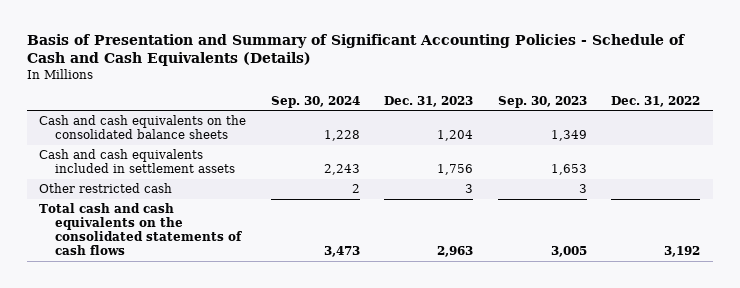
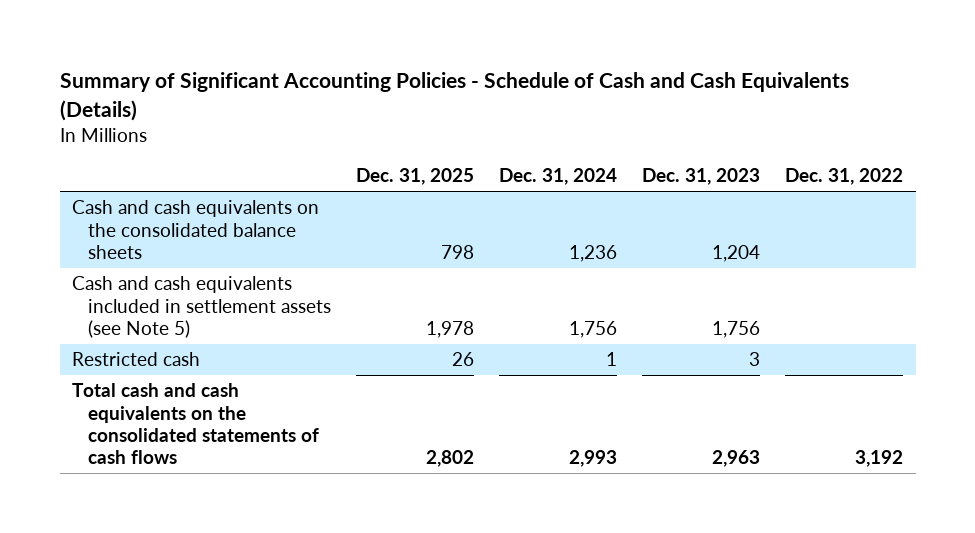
- Basis of Presentation and Summary of Significant Accounting Policies - Schedule of Cash and Cash Equivalents (Details)
+ Summary of Significant Accounting Policies - Schedule of Cash and Cash Equivalents (Details)
- | Sep. 30, 2024 | Dec. 31, 2023 | Sep. 30, 2023 | Dec. 31, 2022
+ | Dec. 31, 2025 | Dec. 31, 2024 | Dec. 31, 2023 | Dec. 31, 2022
- Cash and cash equivalents included in settlement assets | 2,243 | 1,756 | 1,653 |
- Other restricted cash | 2 | 3 | 3 |
+ Cash and cash equivalents included in settlement assets (see Note 5) | 1,978 | 1,756 | 1,756 |
+ Restricted cash | 26 | 1 | 3 |

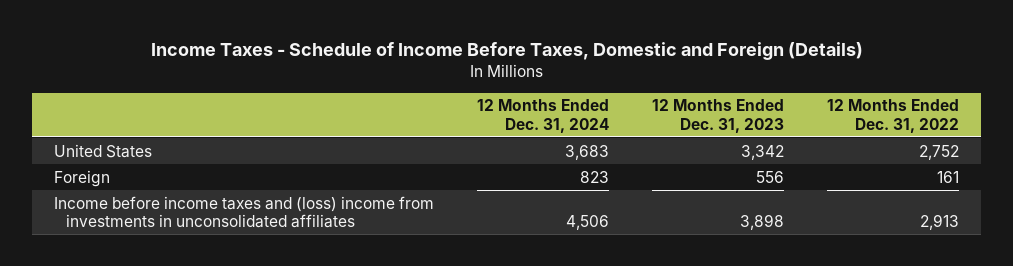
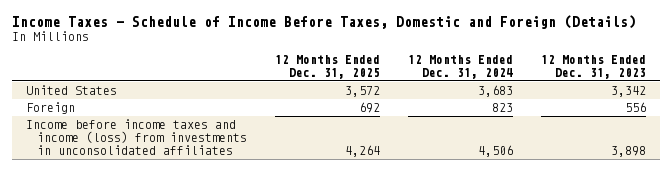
- | 12 Months Ended Dec. 31, 2024 | 12 Months Ended Dec. 31, 2023 | 12 Months Ended Dec. 31, 2022
+ | 12 Months Ended Dec. 31, 2025 | 12 Months Ended Dec. 31, 2024 | 12 Months Ended Dec. 31, 2023
- Income before income taxes and (loss) income from investments in unconsolidated affiliates | 4,506 | 3,898 | 2,913
+ Income before income taxes and income (loss) from investments in unconsolidated affiliates | 4,264 | 4,506 | 3,898

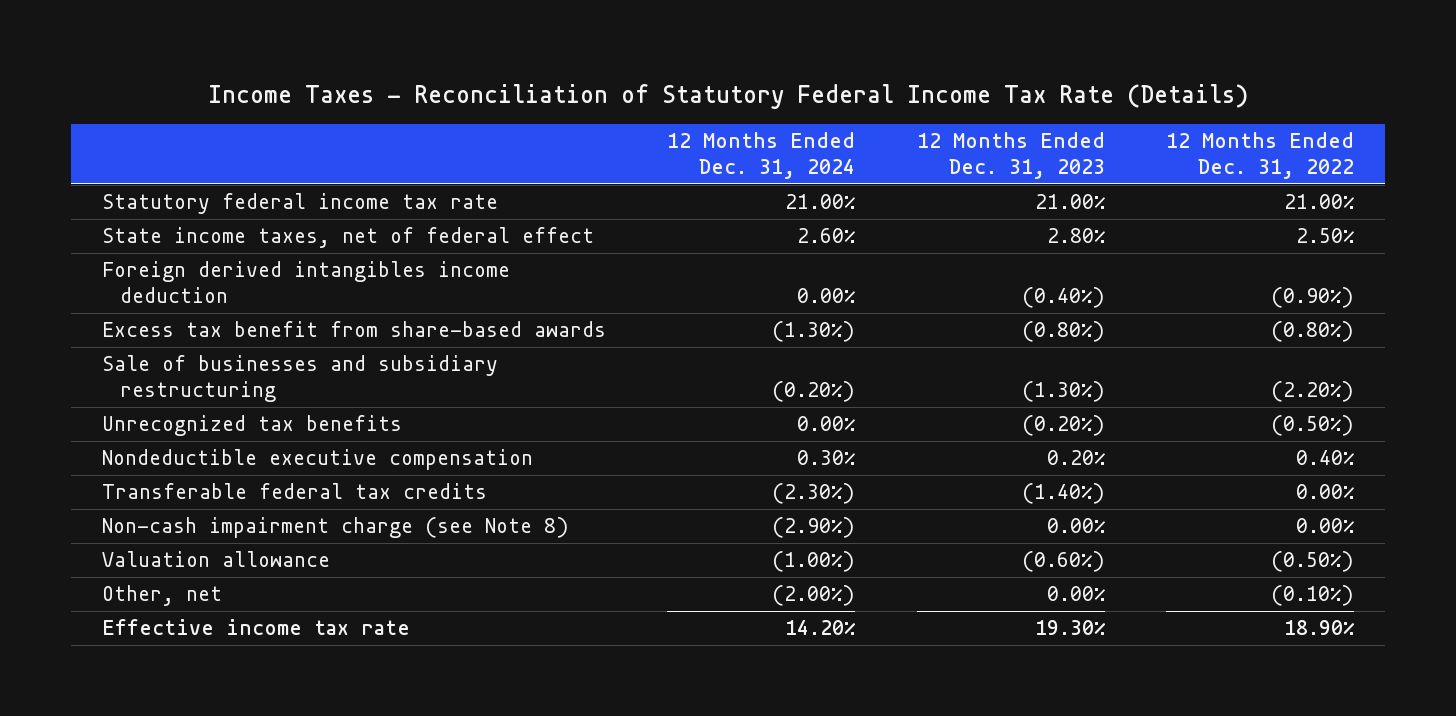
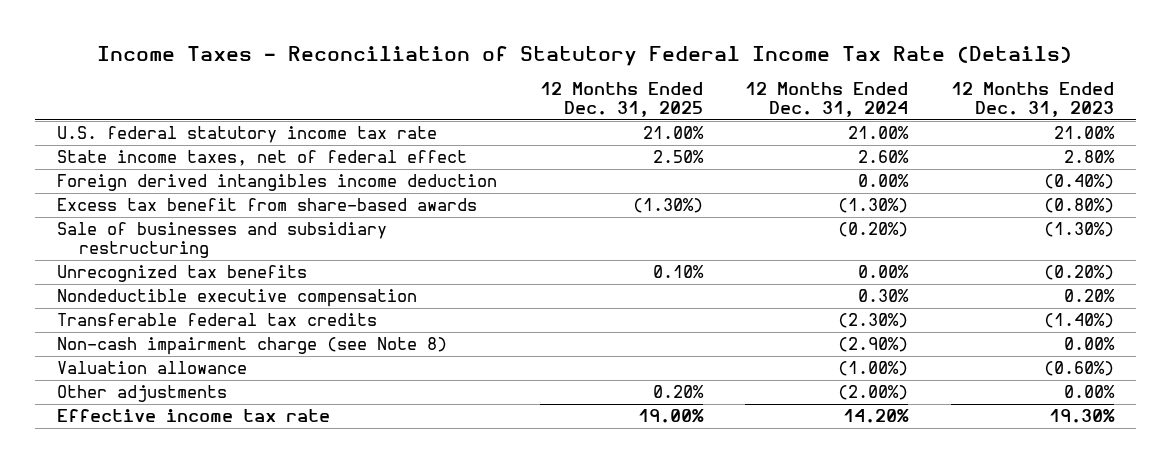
- | 12 Months Ended Dec. 31, 2024 | 12 Months Ended Dec. 31, 2023 | 12 Months Ended Dec. 31, 2022
+ | 12 Months Ended Dec. 31, 2025 | 12 Months Ended Dec. 31, 2024 | 12 Months Ended Dec. 31, 2023
- Statutory federal income tax rate | 21.00% | 21.00% | 21.00%
+ U.S. federal statutory income tax rate | 21.00% | 21.00% | 21.00%
- Other, net | (2.00%) | 0.00% | (0.10%)
+ Other adjustments | 0.20% | (2.00%) | 0.00%

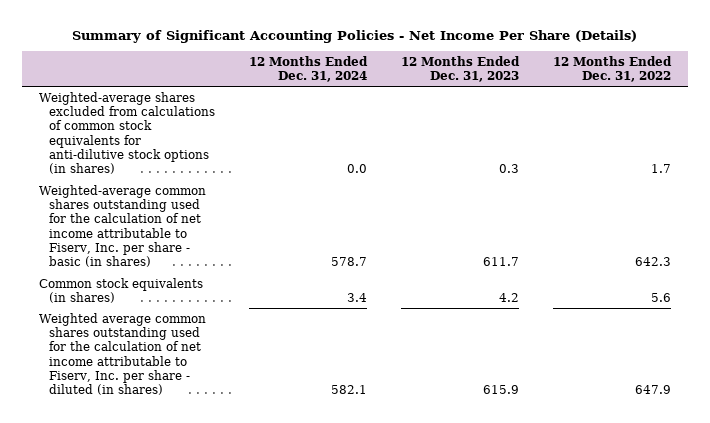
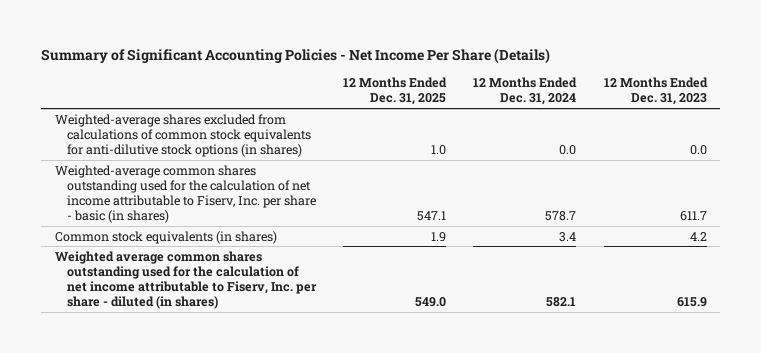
- | 12 Months Ended Dec. 31, 2024 | 12 Months Ended Dec. 31, 2023 | 12 Months Ended Dec. 31, 2022
+ | 12 Months Ended Dec. 31, 2025 | 12 Months Ended Dec. 31, 2024 | 12 Months Ended Dec. 31, 2023
- Weighted-average shares excluded from calculations of common stock equivalents for anti-dilutive stock options (in shares) | 0.0 | 0.3 | 1.7
+ Weighted-average shares excluded from calculations of common stock equivalents for anti-dilutive stock options (in shares) | 1.0 | 0.0 | 0.0

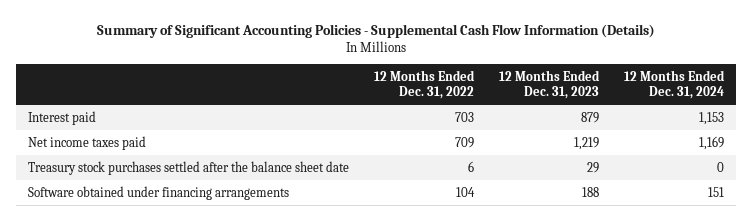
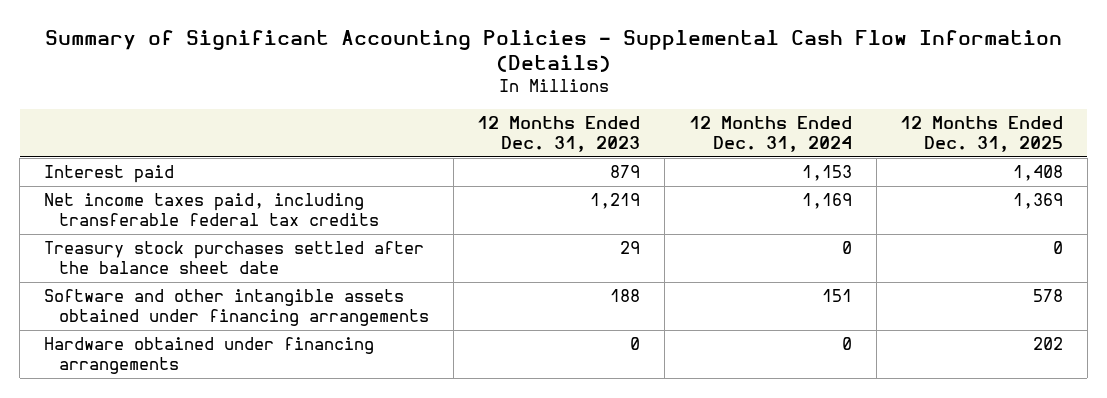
- | 12 Months Ended Dec. 31, 2022 | 12 Months Ended Dec. 31, 2023 | 12 Months Ended Dec. 31, 2024
+ | 12 Months Ended Dec. 31, 2023 | 12 Months Ended Dec. 31, 2024 | 12 Months Ended Dec. 31, 2025
- Net income taxes paid | 709 | 1,219 | 1,169
+ Net income taxes paid, including transferable federal tax credits | 1,219 | 1,169 | 1,369
- Software obtained under financing arrangements | 104 | 188 | 151
+ Software and other intangible assets obtained under financing arrangements | 188 | 151 | 578
+ Hardware obtained under financing arrangements | 0 | 0 | 202

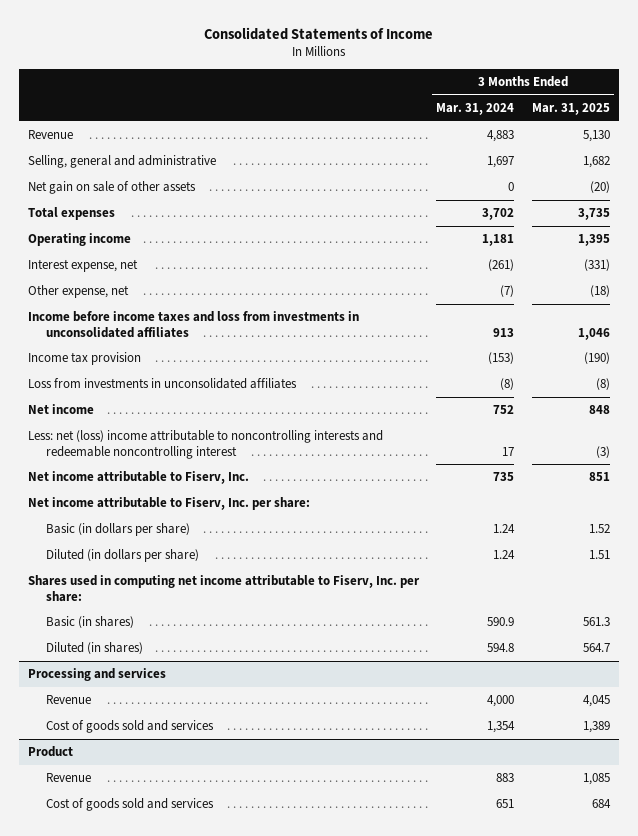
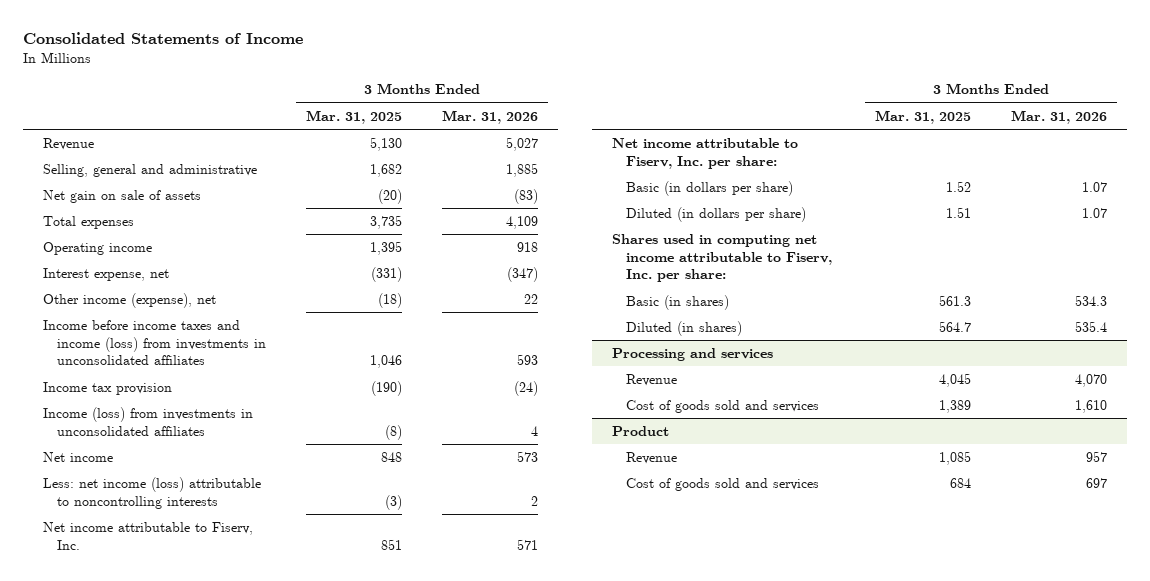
- | 3 Months Ended Mar. 31, 2024 | 3 Months Ended Mar. 31, 2025
+ | 3 Months Ended Mar. 31, 2025 | 3 Months Ended Mar. 31, 2026
- Net gain on sale of other assets | 0 | (20)
+ Net gain on sale of assets | (20) | (83)
- Other expense, net | (7) | (18)
- Income before income taxes and loss from investments in unconsolidated affiliates | 913 | 1,046
+ Other income (expense), net | (18) | 22
+ Income before income taxes and income (loss) from investments in unconsolidated affiliates | 1,046 | 593
- Loss from investments in unconsolidated affiliates | (8) | (8)
+ Income (loss) from investments in unconsolidated affiliates | (8) | 4
- Less: net (loss) income attributable to noncontrolling interests and redeemable noncontrolling interest | 17 | (3)
+ Less: net income (loss) attributable to noncontrolling interests | (3) | 2

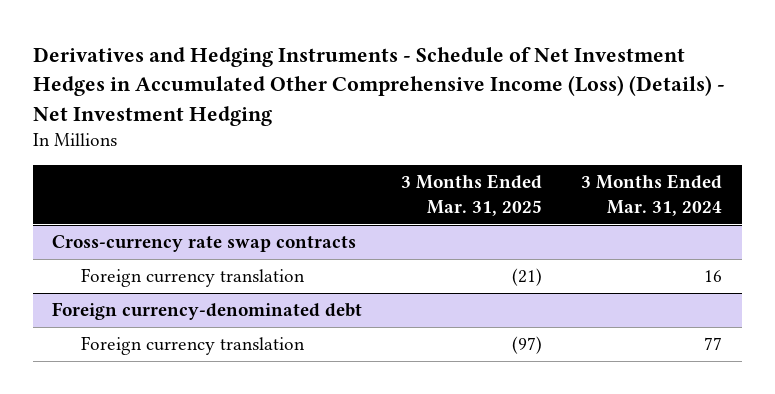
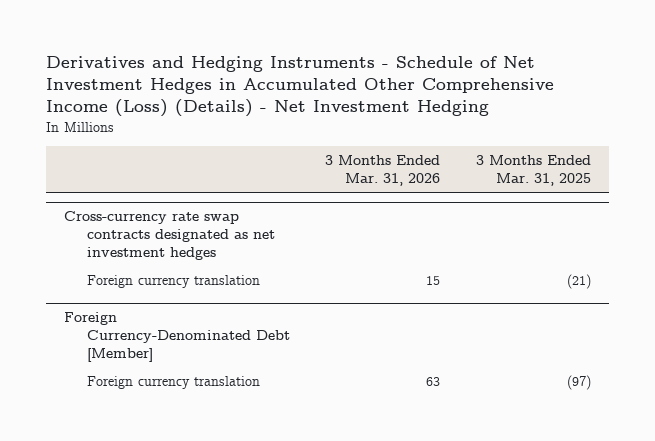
- | 3 Months Ended Mar. 31, 2025 | 3 Months Ended Mar. 31, 2024
+ | 3 Months Ended Mar. 31, 2026 | 3 Months Ended Mar. 31, 2025
- Cross-currency rate swap contracts
+ Cross-currency rate swap contracts designated as net investment hedges
- Foreign currency-denominated debt
+ Foreign Currency-Denominated Debt [Member]

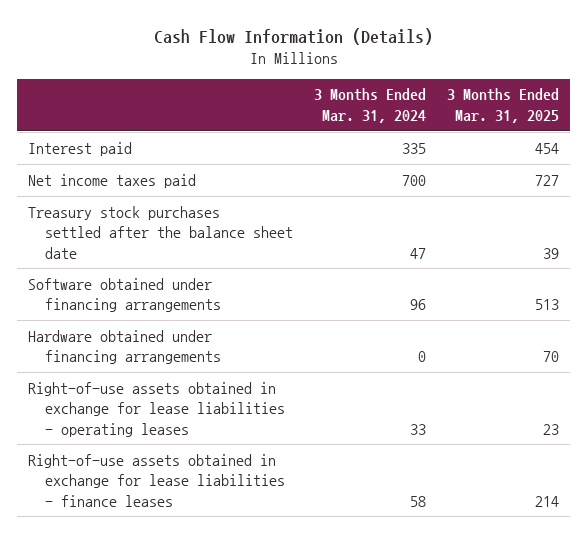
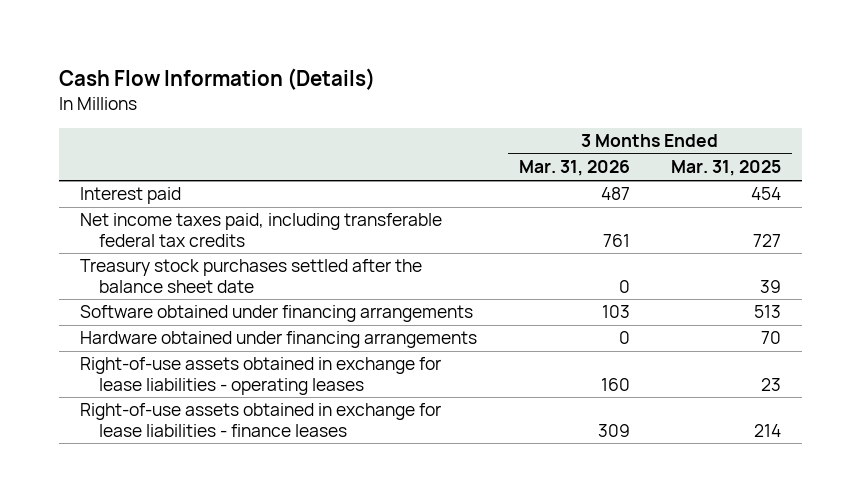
- | 3 Months Ended Mar. 31, 2024 | 3 Months Ended Mar. 31, 2025
+ | 3 Months Ended Mar. 31, 2026 | 3 Months Ended Mar. 31, 2025
- Net income taxes paid | 700 | 727
+ Net income taxes paid, including transferable federal tax credits | 761 | 727

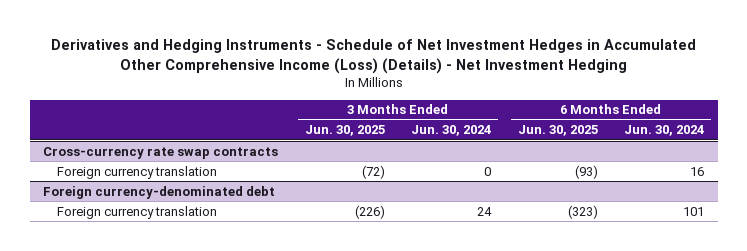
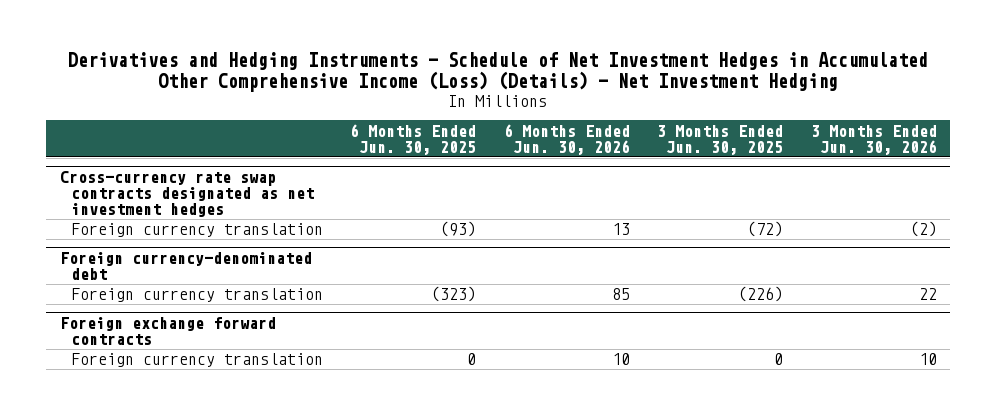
- | 3 Months Ended Jun. 30, 2025 | 3 Months Ended Jun. 30, 2024 | 6 Months Ended Jun. 30, 2025 | 6 Months Ended Jun. 30, 2024
+ | 6 Months Ended Jun. 30, 2025 | 6 Months Ended Jun. 30, 2026 | 3 Months Ended Jun. 30, 2025 | 3 Months Ended Jun. 30, 2026
- Cross-currency rate swap contracts
+ Cross-currency rate swap contracts designated as net investment hedges
+ Foreign exchange forward contracts
+ Foreign currency translation | 0 | 10 | 0 | 10

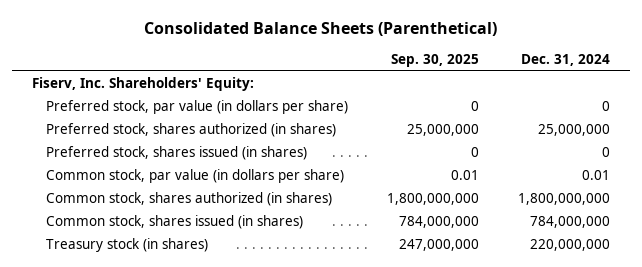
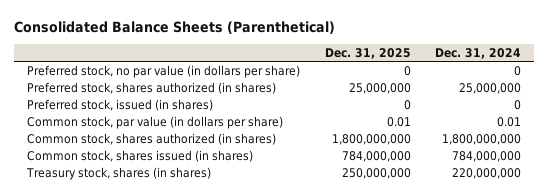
- | Sep. 30, 2025 | Dec. 31, 2024
+ | Dec. 31, 2025 | Dec. 31, 2024
- Fiserv, Inc. Shareholders' Equity:
- Preferred stock, par value (in dollars per share) | 0 | 0
+ Preferred stock, no par value (in dollars per share) | 0 | 0
- Preferred stock, shares issued (in shares) | 0 | 0
+ Preferred stock, issued (in shares) | 0 | 0
- Treasury stock (in shares) | 247,000,000 | 220,000,000
+ Treasury stock, shares (in shares) | 250,000,000 | 220,000,000

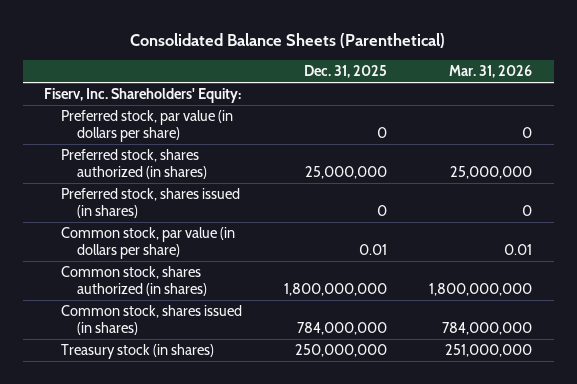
- | Dec. 31, 2025 | Dec. 31, 2024
+ | Dec. 31, 2025 | Mar. 31, 2026
- Preferred stock, no par value (in dollars per share) | 0 | 0
+ Fiserv, Inc. Shareholders' Equity:
+ Preferred stock, par value (in dollars per share) | 0 | 0
- Preferred stock, issued (in shares) | 0 | 0
+ Preferred stock, shares issued (in shares) | 0 | 0
- Treasury stock, shares (in shares) | 250,000,000 | 220,000,000
+ Treasury stock (in shares) | 250,000,000 | 251,000,000

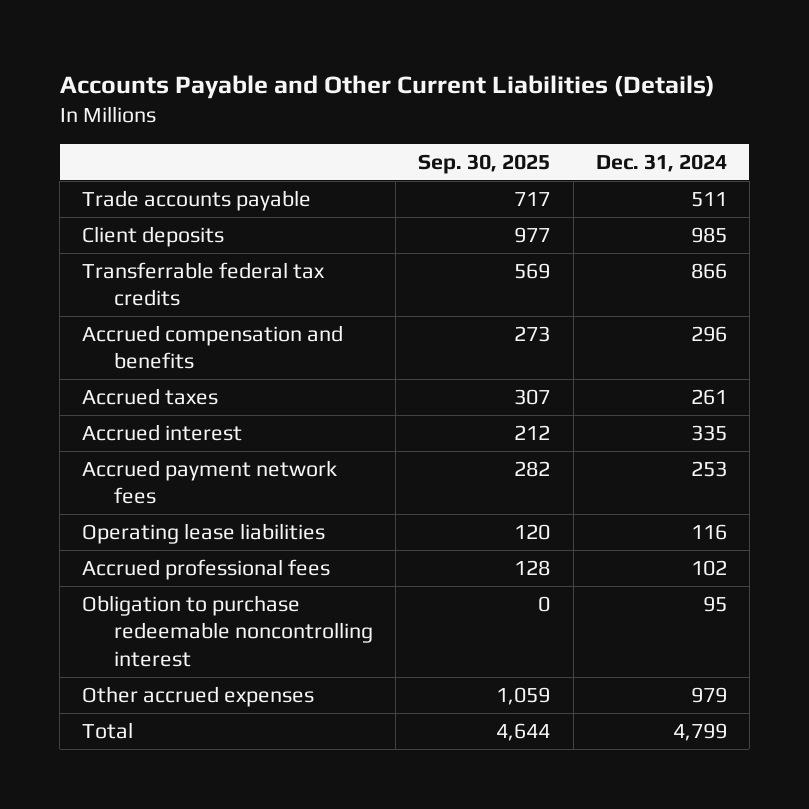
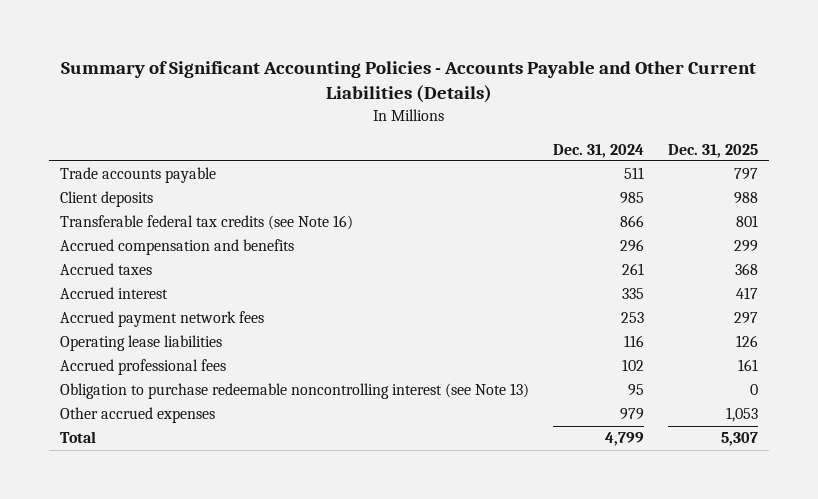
- Accounts Payable and Other Current Liabilities (Details)
+ Summary of Significant Accounting Policies - Accounts Payable and Other Current Liabilities (Details)
- | Sep. 30, 2025 | Dec. 31, 2024
+ | Dec. 31, 2024 | Dec. 31, 2025
- Transferrable federal tax credits | 569 | 866
+ Transferable federal tax credits (see Note 16) | 866 | 801
- Obligation to purchase redeemable noncontrolling interest | 0 | 95
+ Obligation to purchase redeemable noncontrolling interest (see Note 13) | 95 | 0

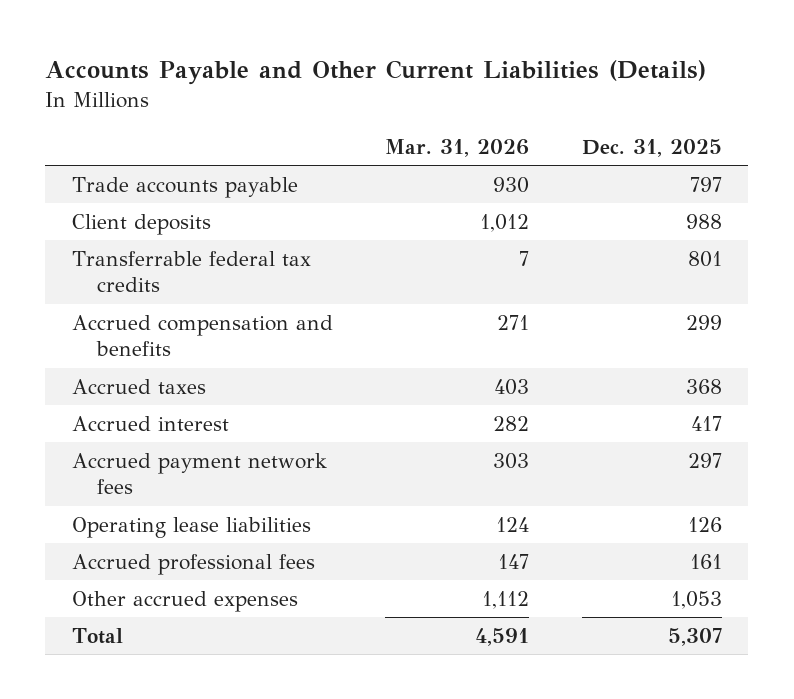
- Summary of Significant Accounting Policies - Accounts Payable and Other Current Liabilities (Details)
+ Accounts Payable and Other Current Liabilities (Details)
- | Dec. 31, 2024 | Dec. 31, 2025
+ | Mar. 31, 2026 | Dec. 31, 2025
- Transferable federal tax credits (see Note 16) | 866 | 801
+ Transferrable federal tax credits | 7 | 801
- Obligation to purchase redeemable noncontrolling interest (see Note 13) | 95 | 0

